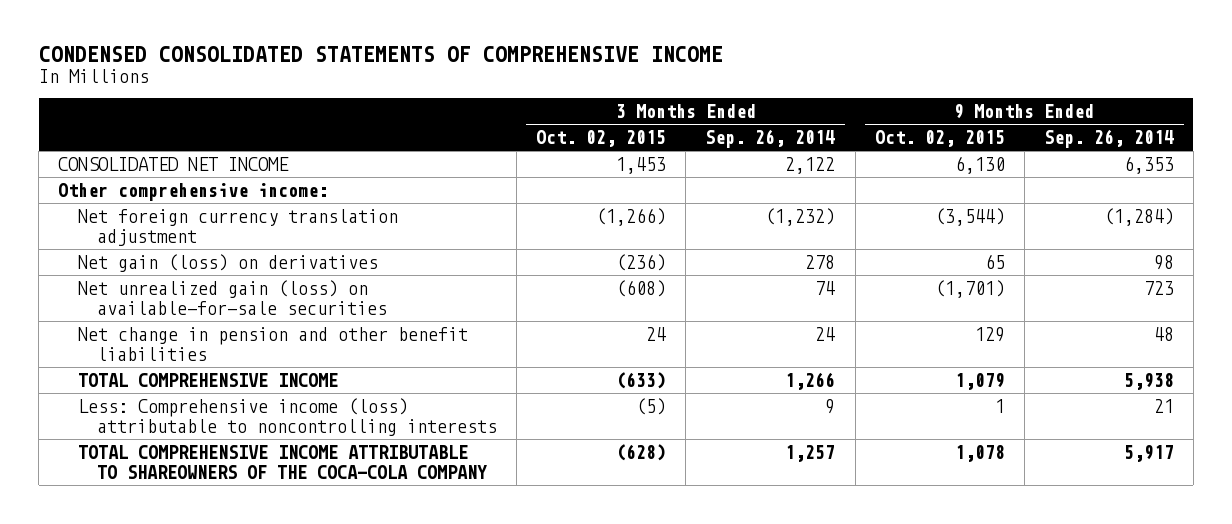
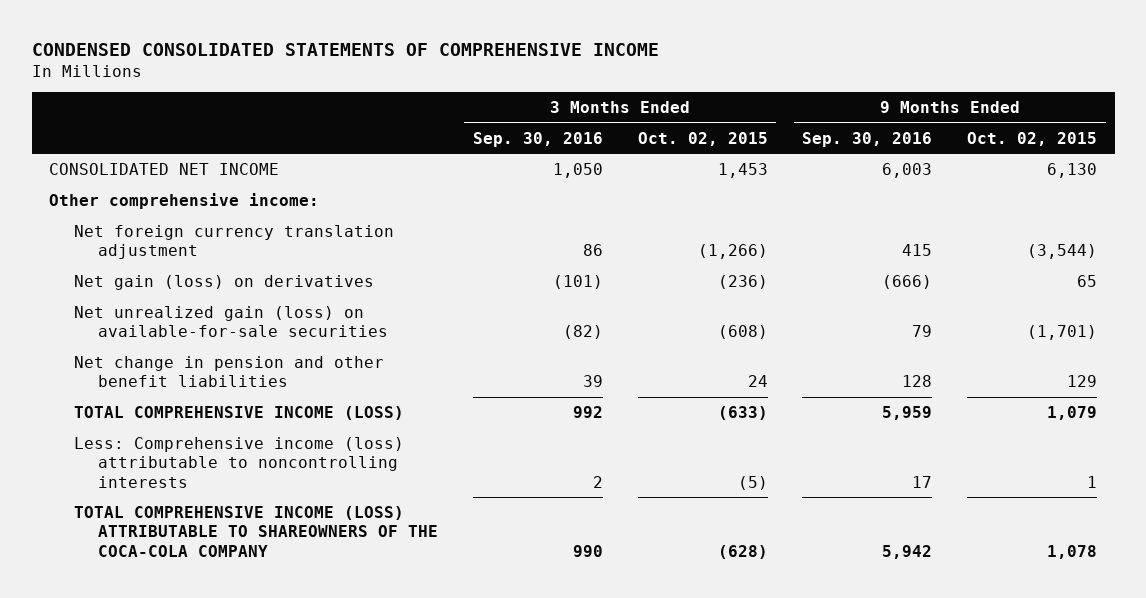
- | 3 Months Ended Oct. 02, 2015 | 3 Months Ended Sep. 26, 2014 | 9 Months Ended Oct. 02, 2015 | 9 Months Ended Sep. 26, 2014
+ | 3 Months Ended Sep. 30, 2016 | 3 Months Ended Oct. 02, 2015 | 9 Months Ended Sep. 30, 2016 | 9 Months Ended Oct. 02, 2015
- TOTAL COMPREHENSIVE INCOME | (633) | 1,266 | 1,079 | 5,938
+ TOTAL COMPREHENSIVE INCOME (LOSS) | 992 | (633) | 5,959 | 1,079
- TOTAL COMPREHENSIVE INCOME ATTRIBUTABLE TO SHAREOWNERS OF THE COCA-COLA COMPANY | (628) | 1,257 | 1,078 | 5,917
+ TOTAL COMPREHENSIVE INCOME (LOSS) ATTRIBUTABLE TO SHAREOWNERS OF THE COCA-COLA COMPANY | 990 | (628) | 5,942 | 1,078

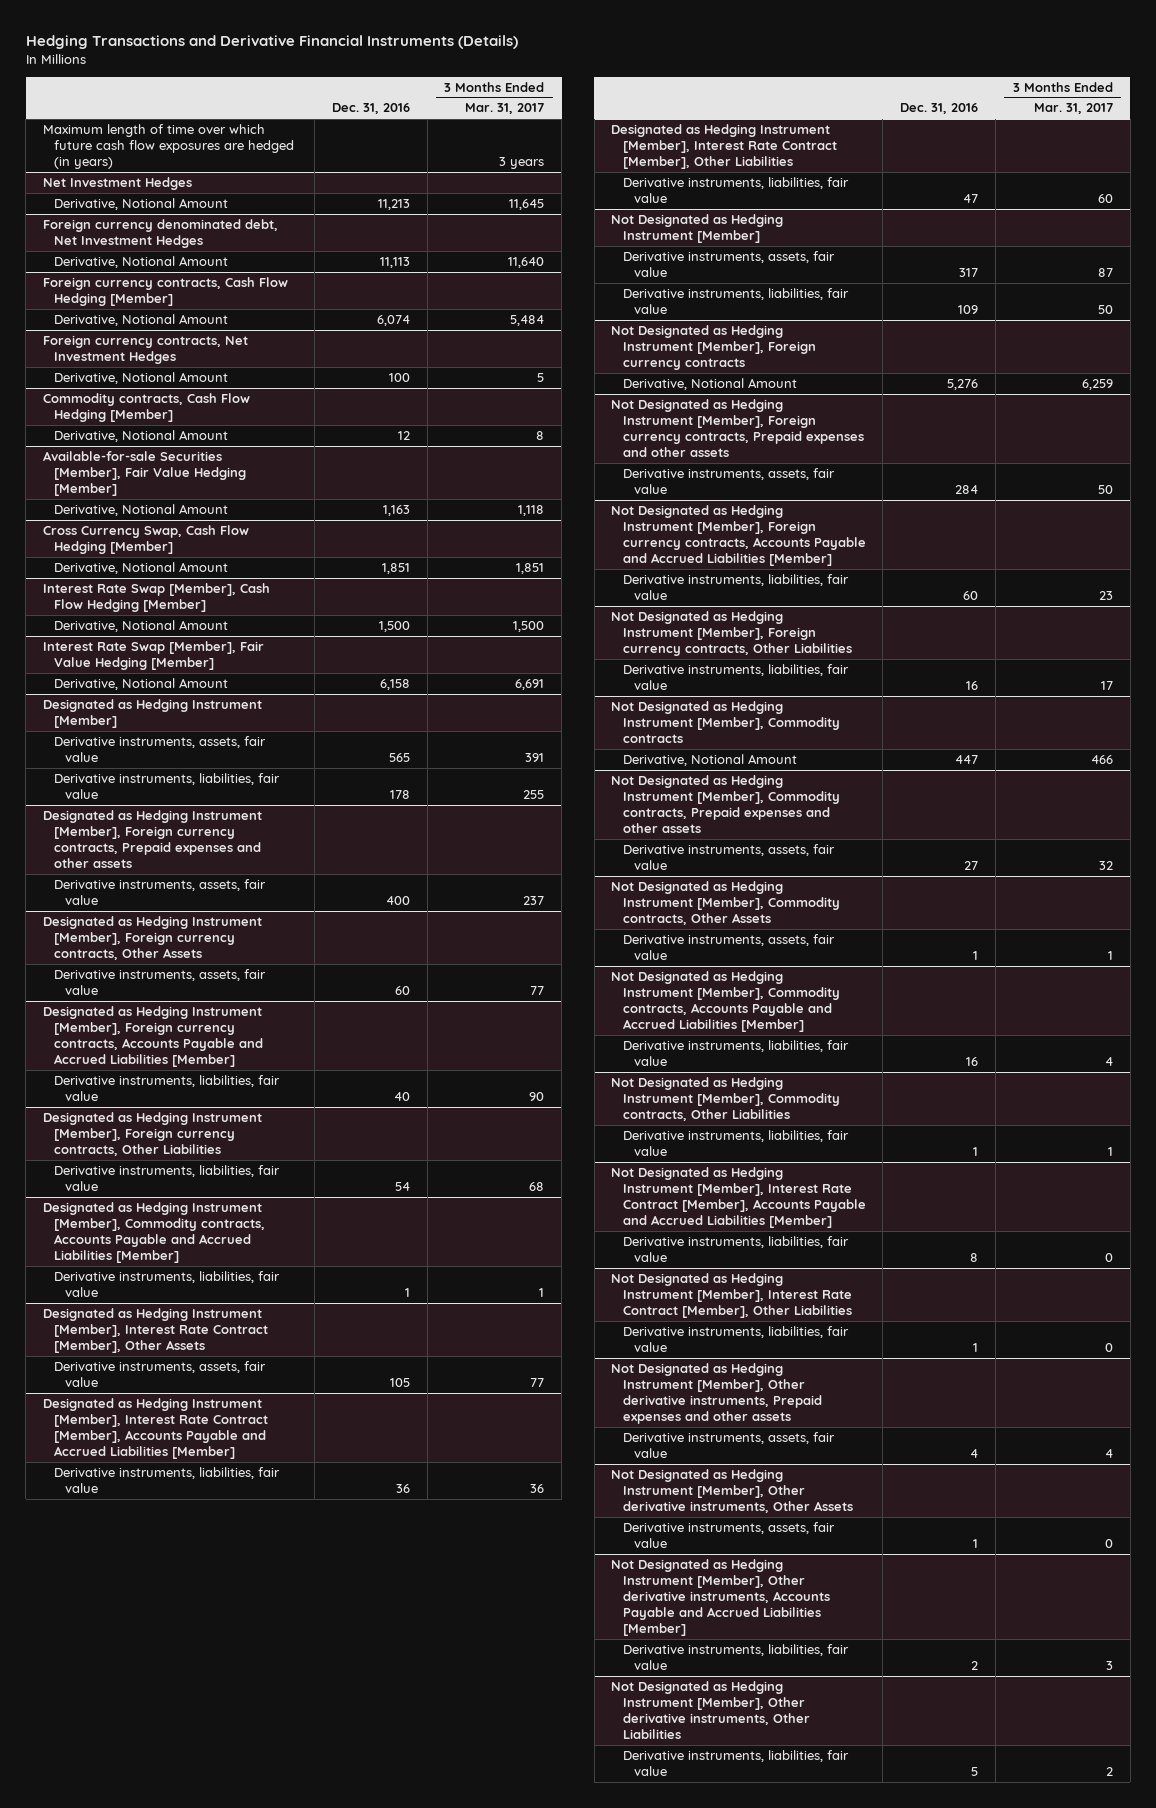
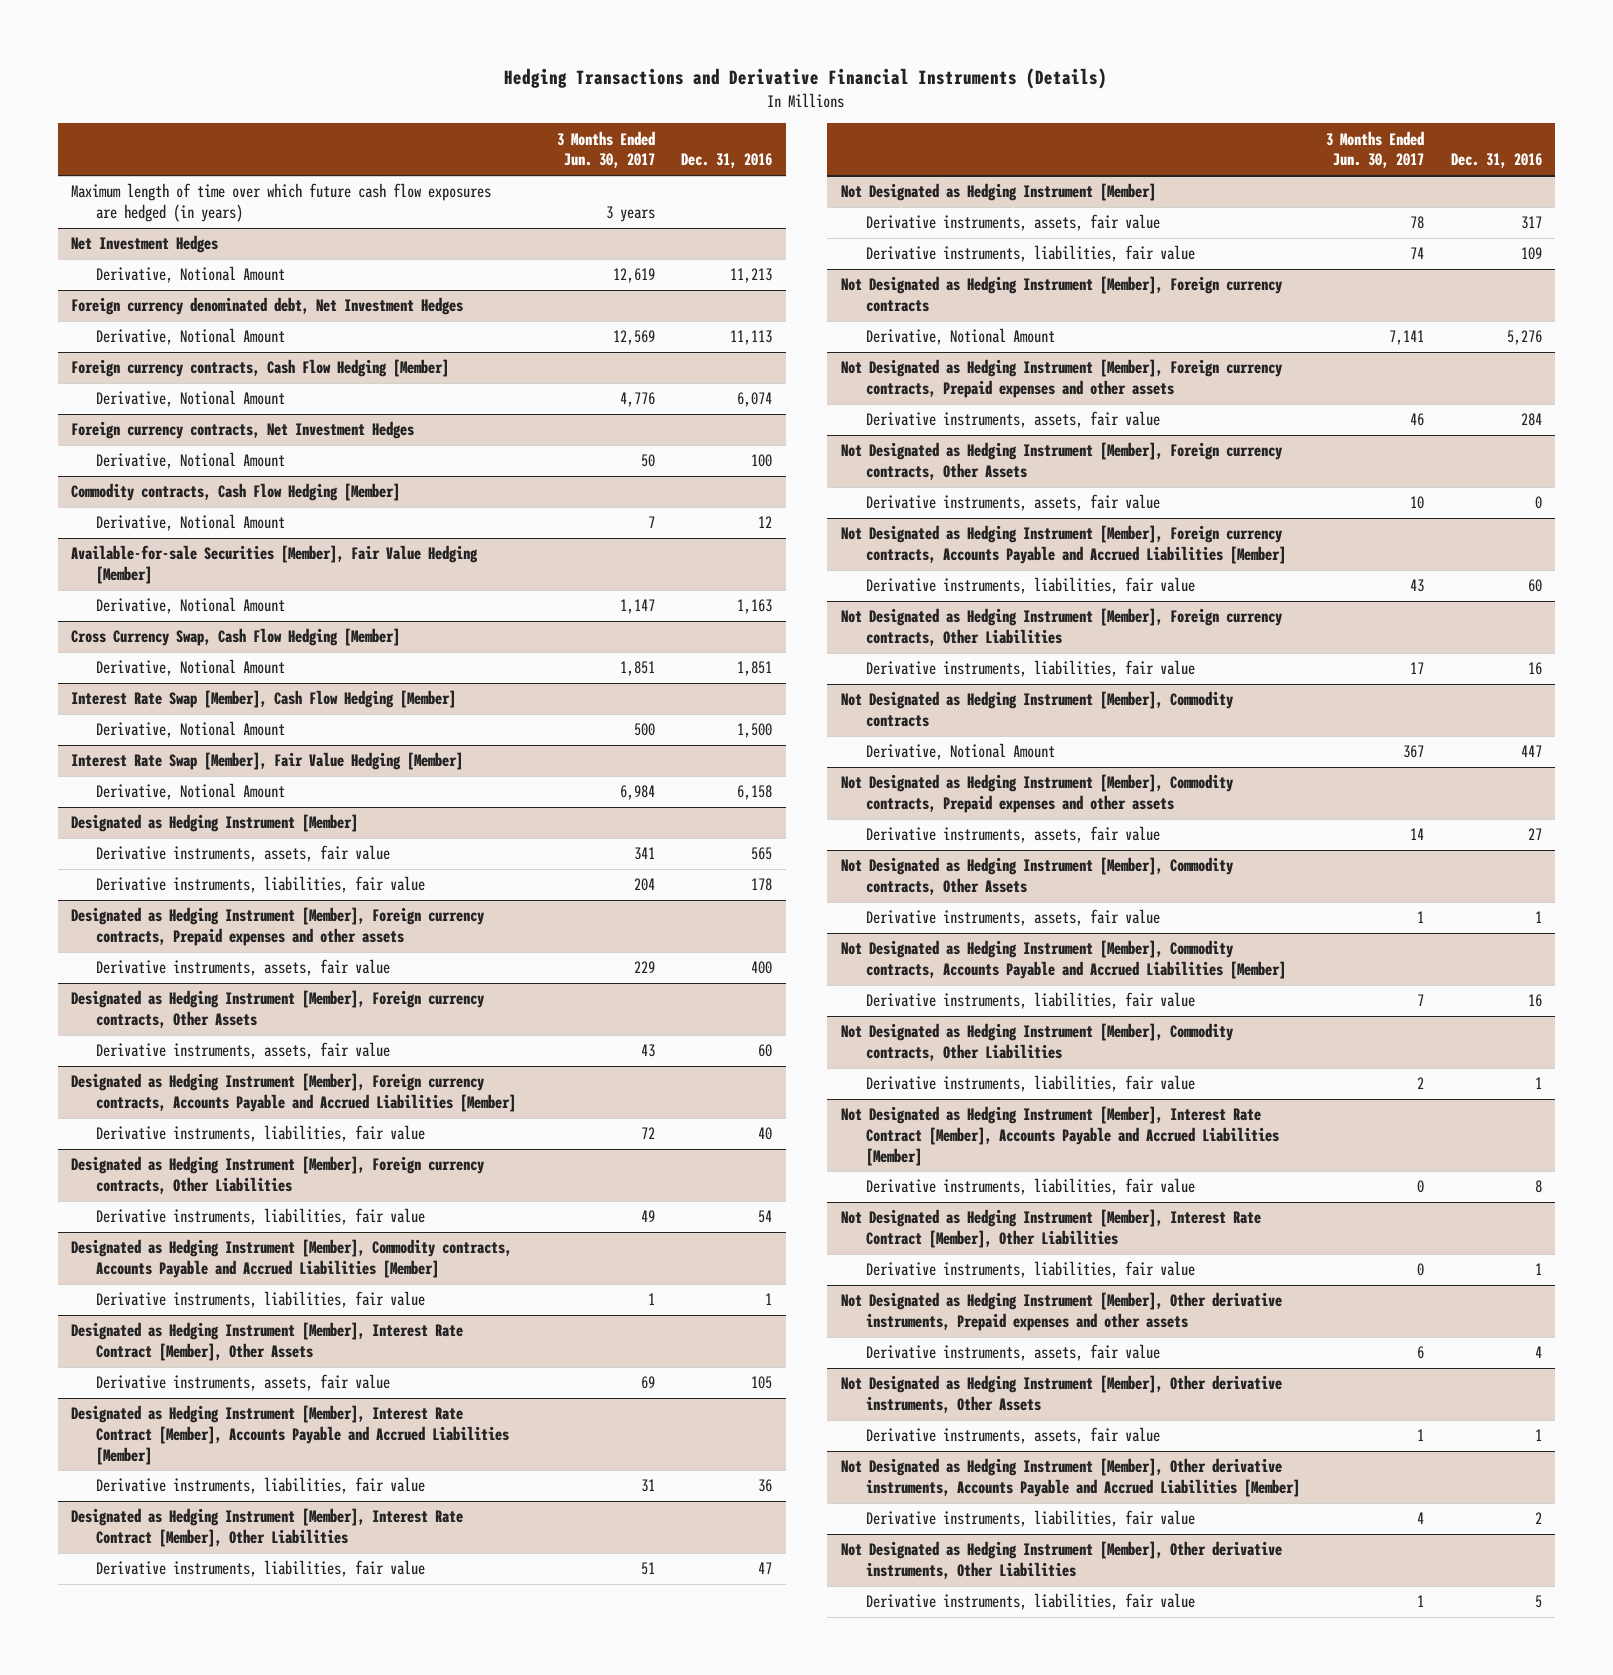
- | Dec. 31, 2016 | 3 Months Ended Mar. 31, 2017
+ | 3 Months Ended Jun. 30, 2017 | Dec. 31, 2016
+ Not Designated as Hedging Instrument [Member], Foreign currency contracts, Other Assets
+ Derivative instruments, assets, fair value | 10 | 0

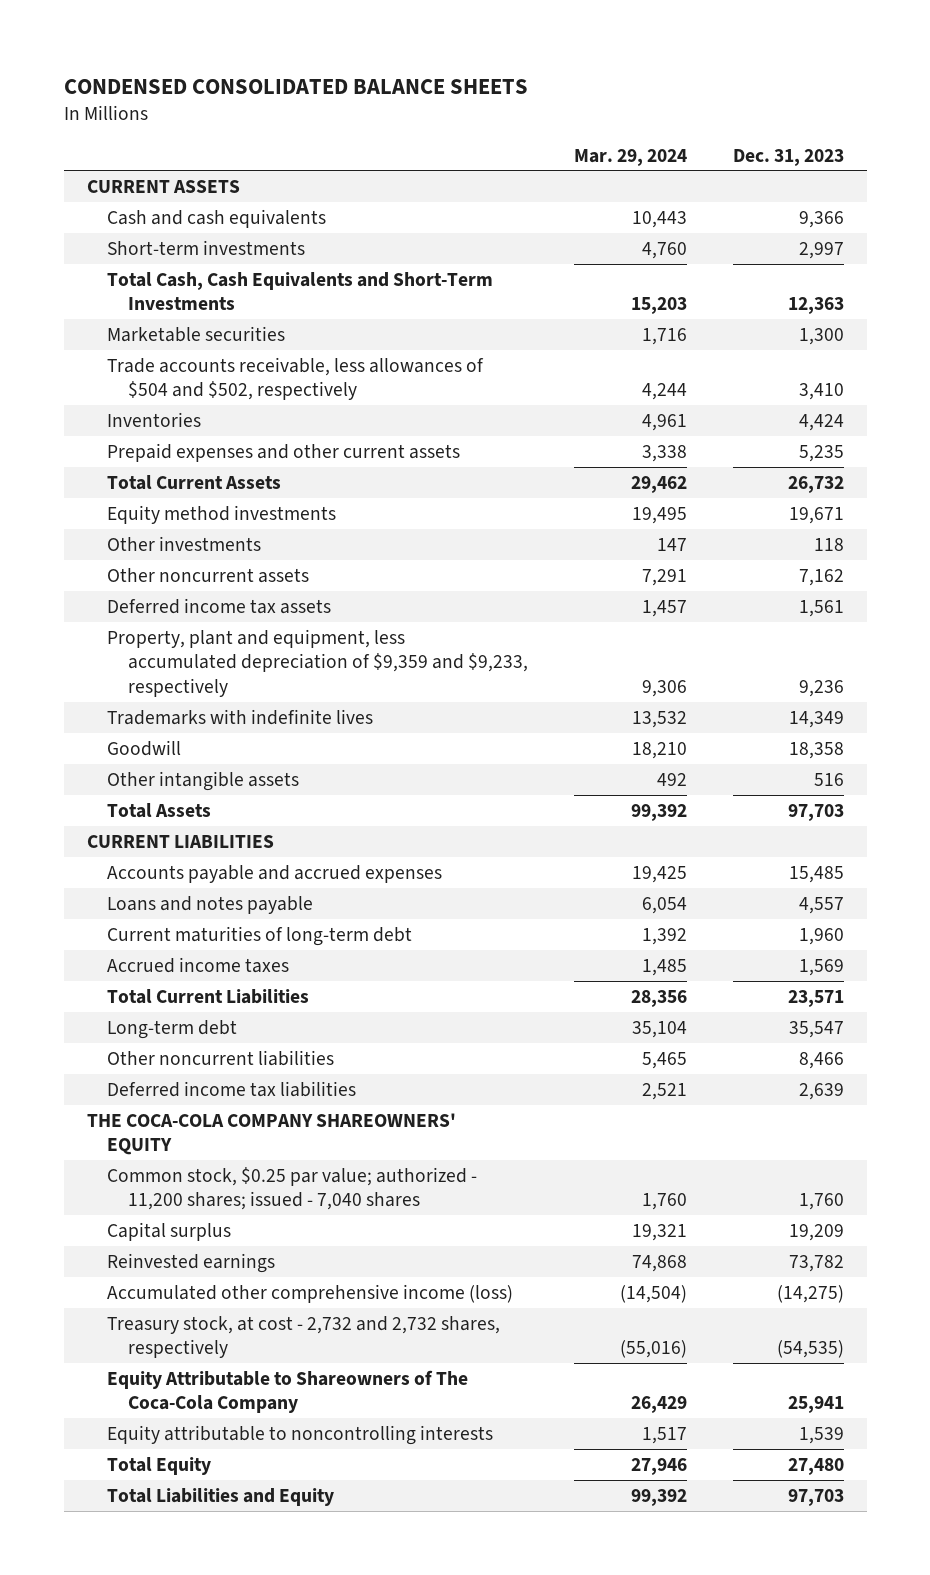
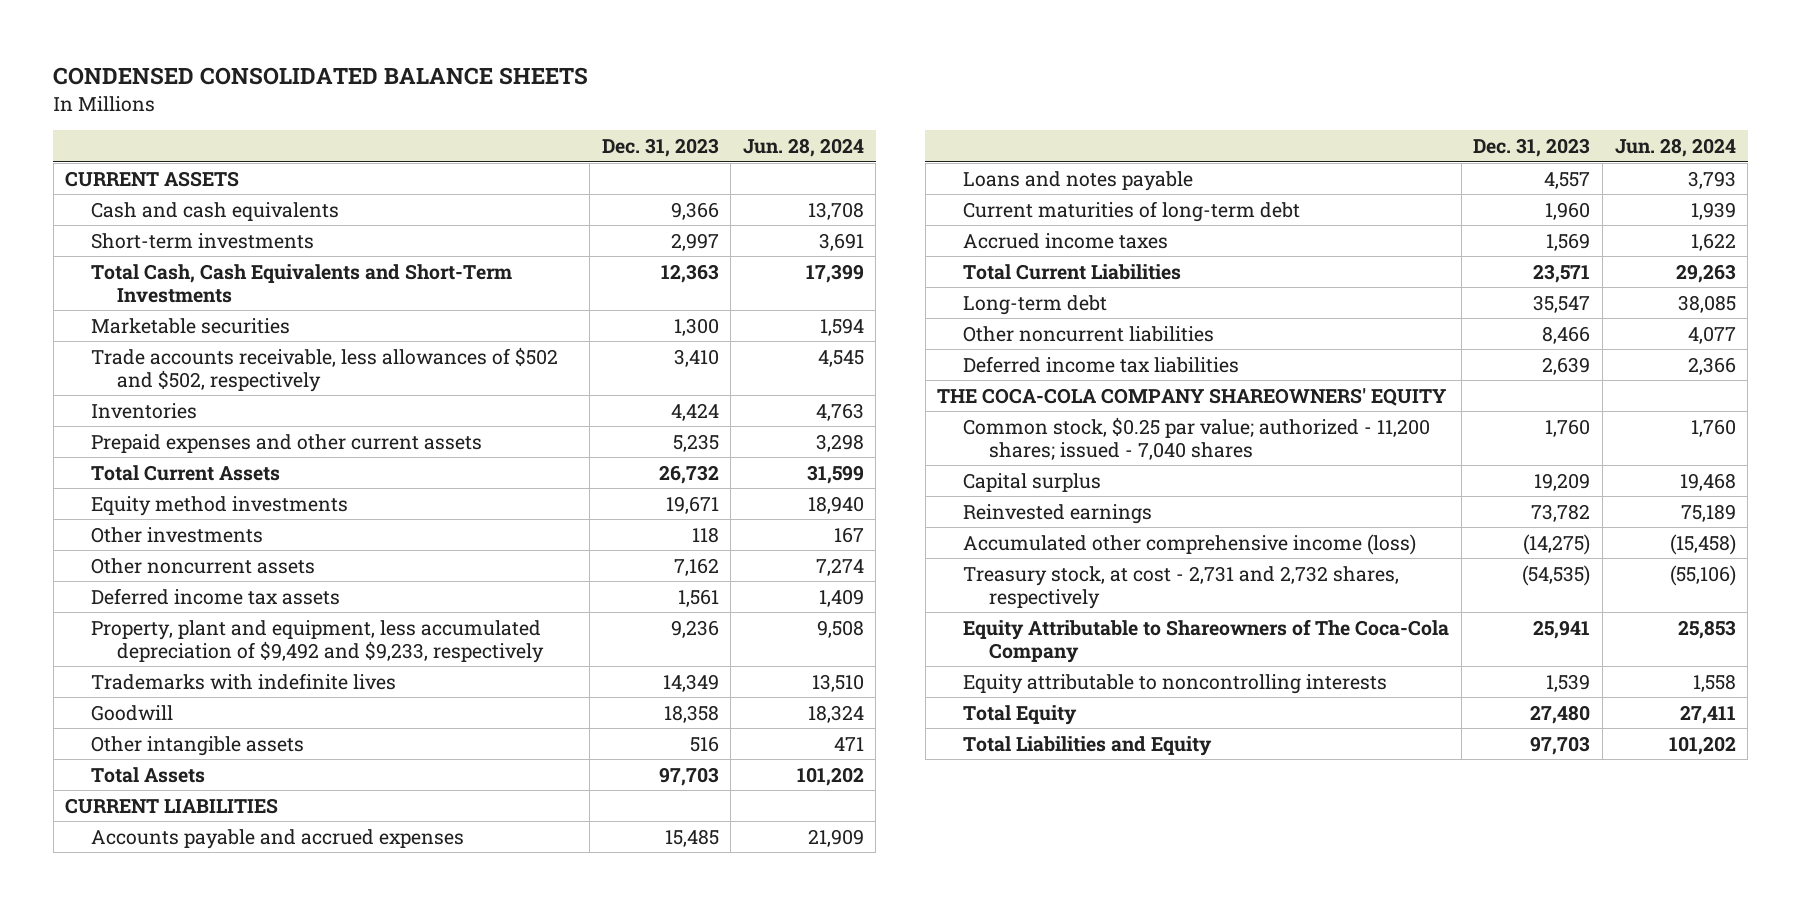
- | Mar. 29, 2024 | Dec. 31, 2023
+ | Dec. 31, 2023 | Jun. 28, 2024
- Trade accounts receivable, less allowances of $504 and $502, respectively | 4,244 | 3,410
+ Trade accounts receivable, less allowances of $502 and $502, respectively | 3,410 | 4,545
- Property, plant and equipment, less accumulated depreciation of $9,359 and $9,233, respectively | 9,306 | 9,236
+ Property, plant and equipment, less accumulated depreciation of $9,492 and $9,233, respectively | 9,236 | 9,508
- Treasury stock, at cost - 2,732 and 2,732 shares, respectively | (55,016) | (54,535)
+ Treasury stock, at cost - 2,731 and 2,732 shares, respectively | (54,535) | (55,106)

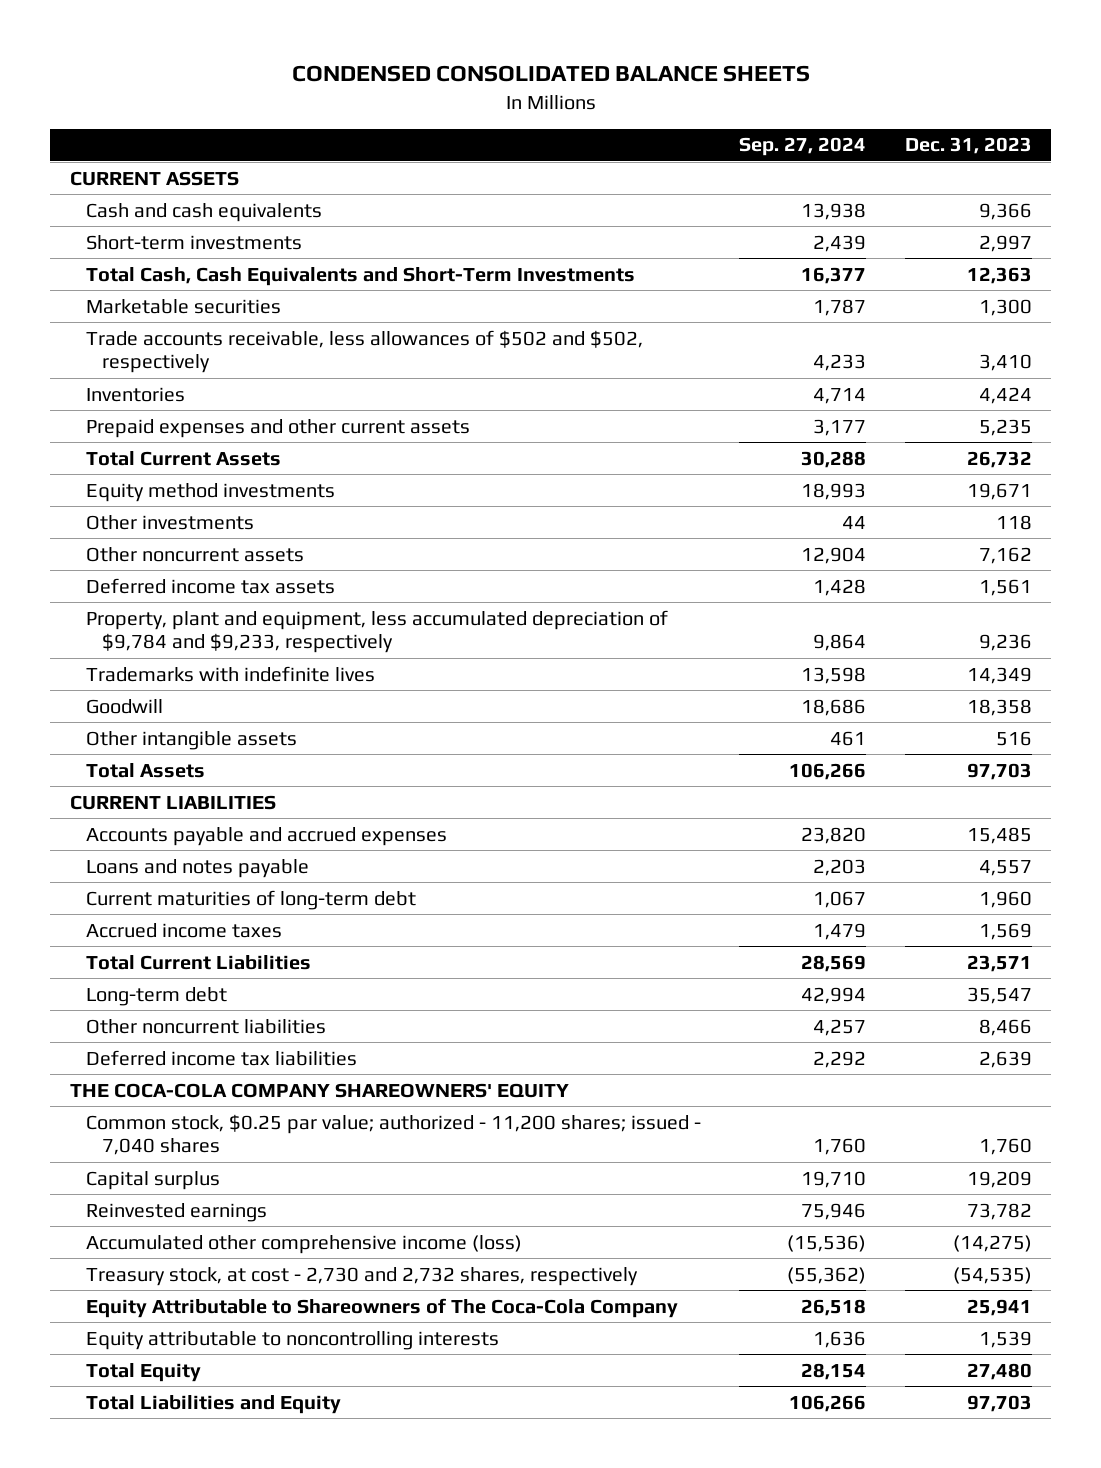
- | Dec. 31, 2023 | Jun. 28, 2024
+ | Sep. 27, 2024 | Dec. 31, 2023
- Property, plant and equipment, less accumulated depreciation of $9,492 and $9,233, respectively | 9,236 | 9,508
+ Property, plant and equipment, less accumulated depreciation of $9,784 and $9,233, respectively | 9,864 | 9,236
- Treasury stock, at cost - 2,731 and 2,732 shares, respectively | (54,535) | (55,106)
+ Treasury stock, at cost - 2,730 and 2,732 shares, respectively | (55,362) | (54,535)

